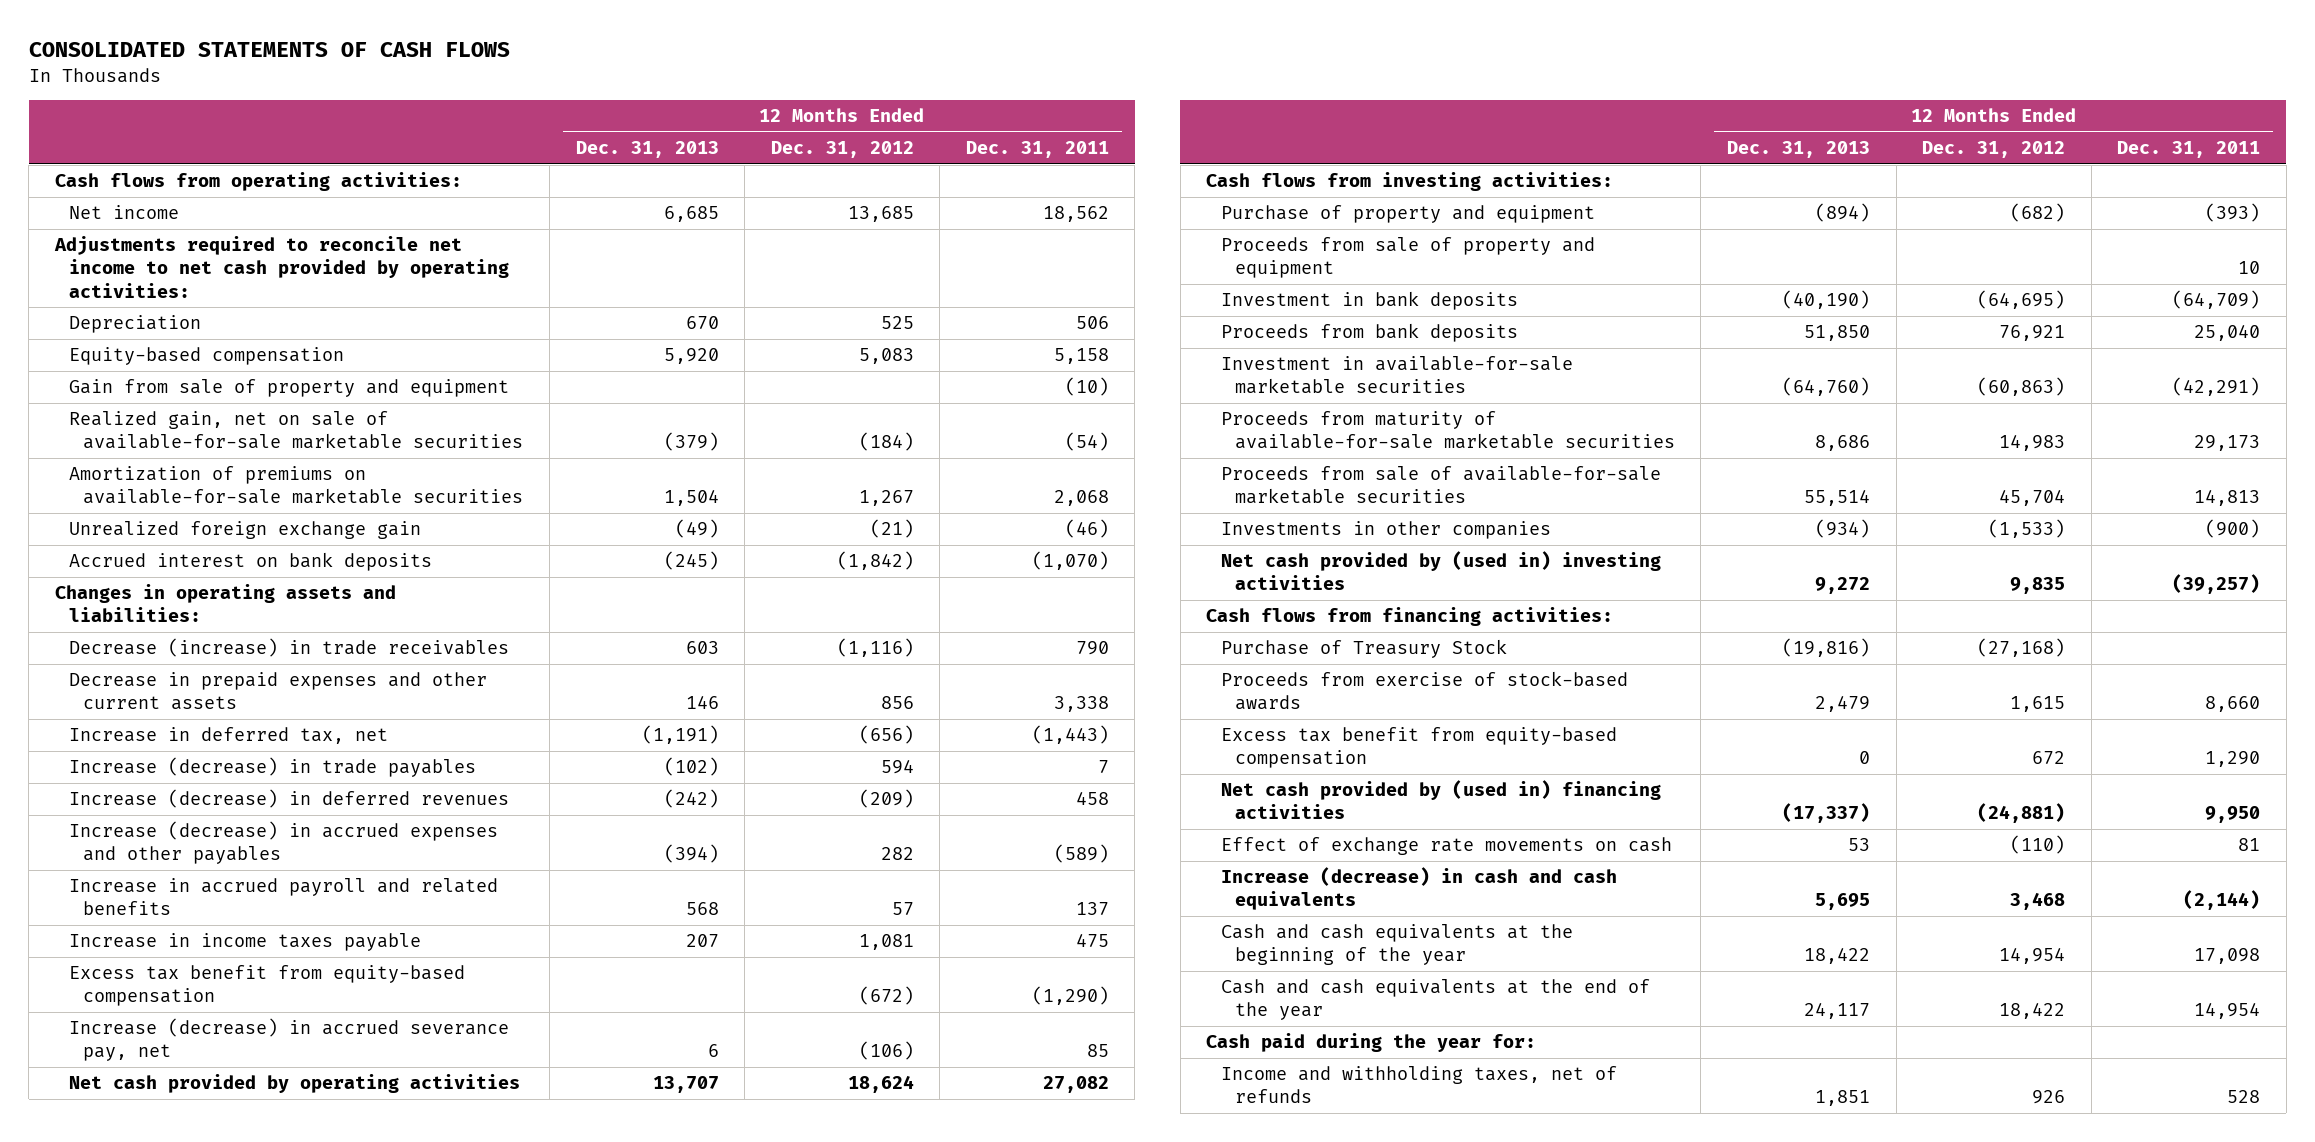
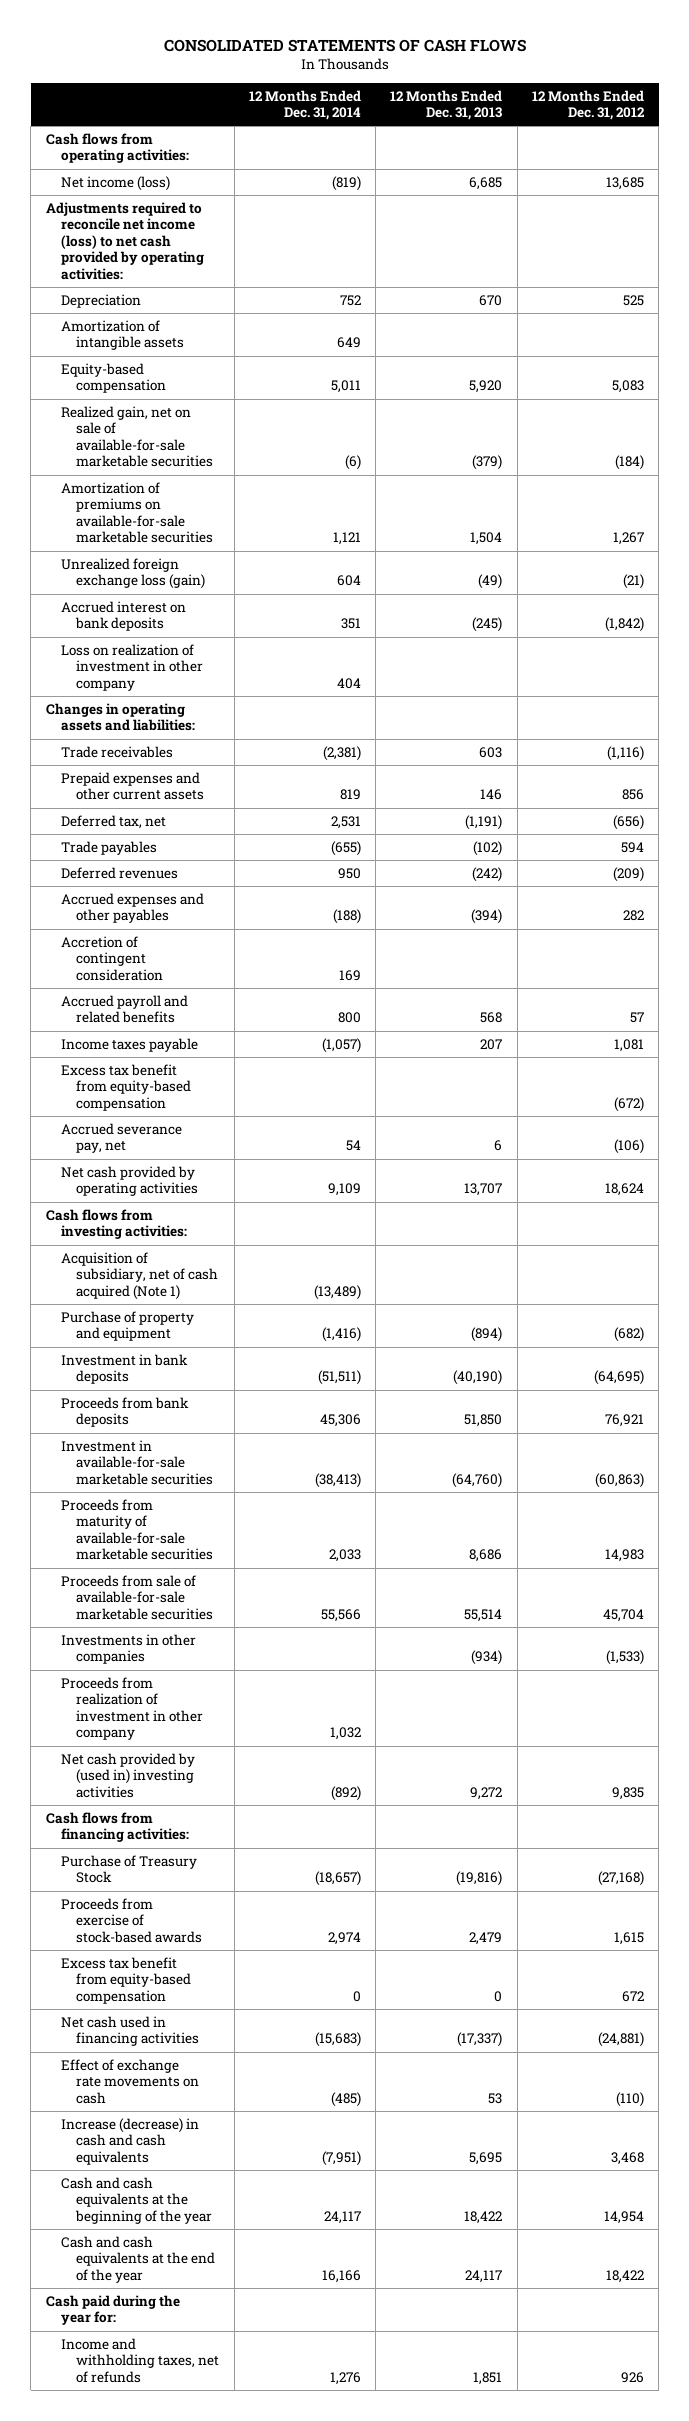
- | 12 Months Ended Dec. 31, 2013 | 12 Months Ended Dec. 31, 2012 | 12 Months Ended Dec. 31, 2011
+ | 12 Months Ended Dec. 31, 2014 | 12 Months Ended Dec. 31, 2013 | 12 Months Ended Dec. 31, 2012
- Net income | 6,685 | 13,685 | 18,562
- Adjustments required to reconcile net income to net cash provided by operating activities:
+ Net income (loss) | (819) | 6,685 | 13,685
+ Adjustments required to reconcile net income (loss) to net cash provided by operating activities:
+ Amortization of intangible assets | 649 | |
- Gain from sale of property and equipment | | | (10)
- Unrealized foreign exchange gain | (49) | (21) | (46)
+ Unrealized foreign exchange loss (gain) | 604 | (49) | (21)
+ Loss on realization of investment in other company | 404 | |
- Decrease (increase) in trade receivables | 603 | (1,116) | 790
- Decrease in prepaid expenses and other current assets | 146 | 856 | 3,338
- Increase in deferred tax, net | (1,191) | (656) | (1,443)
- Increase (decrease) in trade payables | (102) | 594 | 7
- Increase (decrease) in deferred revenues | (242) | (209) | 458
- Increase (decrease) in accrued expenses and other payables | (394) | 282 | (589)
- Increase in accrued payroll and related benefits | 568 | 57 | 137
- Increase in income taxes payable | 207 | 1,081 | 475
+ Trade receivables | (2,381) | 603 | (1,116)
+ Prepaid expenses and other current assets | 819 | 146 | 856
+ Deferred tax, net | 2,531 | (1,191) | (656)
+ Trade payables | (655) | (102) | 594
+ Deferred revenues | 950 | (242) | (209)
+ Accrued expenses and other payables | (188) | (394) | 282
+ Accretion of contingent consideration | 169 | |
+ Accrued payroll and related benefits | 800 | 568 | 57
+ Income taxes payable | (1,057) | 207 | 1,081
- Increase (decrease) in accrued severance pay, net | 6 | (106) | 85
+ Accrued severance pay, net | 54 | 6 | (106)
+ Acquisition of subsidiary, net of cash acquired (Note 1) | (13,489) | |
- Proceeds from sale of property and equipment | | | 10
+ Proceeds from realization of investment in other company | 1,032 | |
- Net cash provided by (used in) financing activities | (17,337) | (24,881) | 9,950
+ Net cash used in financing activities | (15,683) | (17,337) | (24,881)

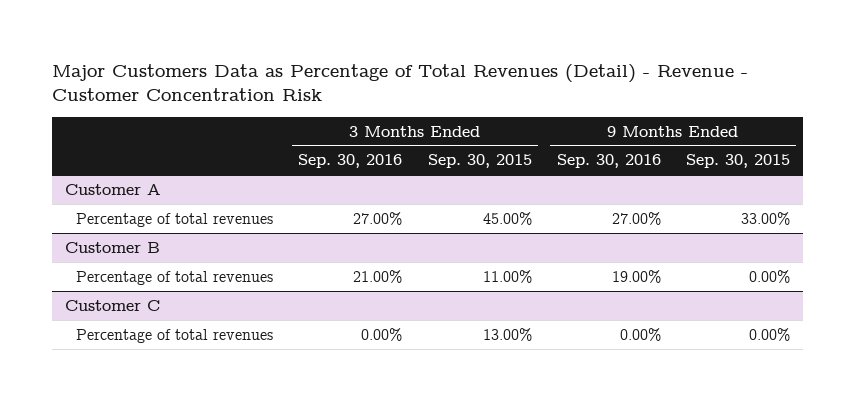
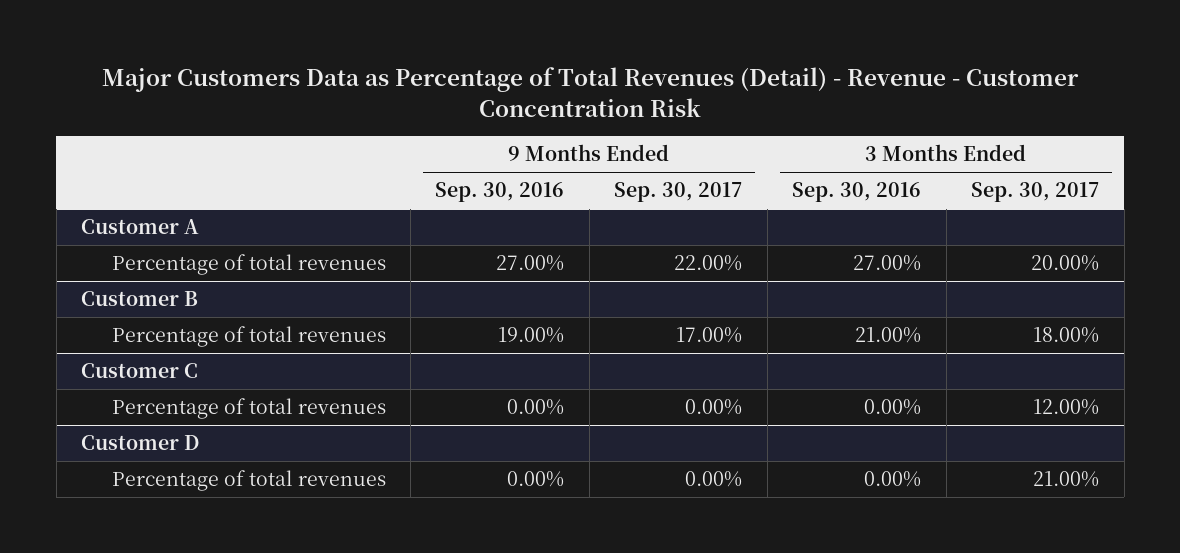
- | 3 Months Ended Sep. 30, 2016 | 3 Months Ended Sep. 30, 2015 | 9 Months Ended Sep. 30, 2016 | 9 Months Ended Sep. 30, 2015
+ | 9 Months Ended Sep. 30, 2016 | 9 Months Ended Sep. 30, 2017 | 3 Months Ended Sep. 30, 2016 | 3 Months Ended Sep. 30, 2017
+ Customer D
+ Percentage of total revenues | 0.00% | 0.00% | 0.00% | 21.00%

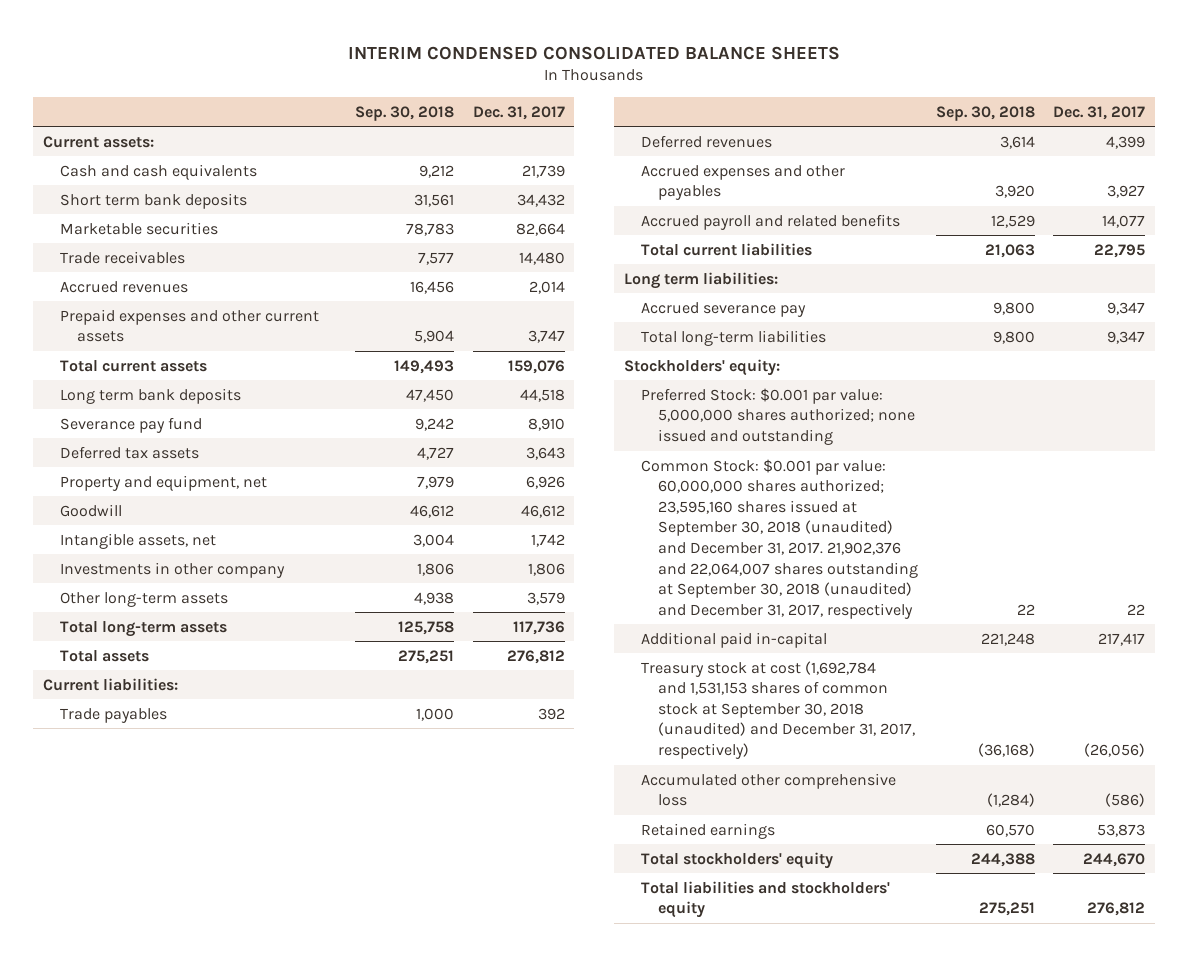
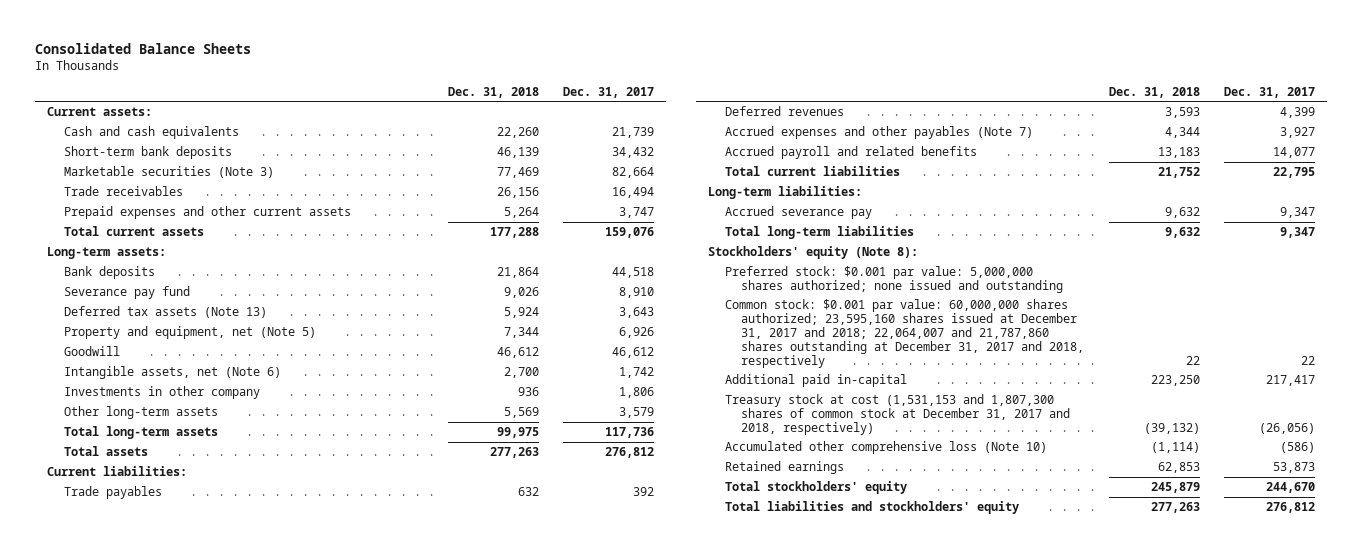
- INTERIM CONDENSED CONSOLIDATED BALANCE SHEETS
+ Consolidated Balance Sheets
- | Sep. 30, 2018 | Dec. 31, 2017
+ | Dec. 31, 2018 | Dec. 31, 2017
- Short term bank deposits | 31,561 | 34,432
- Marketable securities | 78,783 | 82,664
- Trade receivables | 7,577 | 14,480
- Accrued revenues | 16,456 | 2,014
+ Short-term bank deposits | 46,139 | 34,432
+ Marketable securities (Note 3) | 77,469 | 82,664
+ Trade receivables | 26,156 | 16,494
- Long term bank deposits | 47,450 | 44,518
+ Long-term assets:
+ Bank deposits | 21,864 | 44,518
- Deferred tax assets | 4,727 | 3,643
- Property and equipment, net | 7,979 | 6,926
+ Deferred tax assets (Note 13) | 5,924 | 3,643
+ Property and equipment, net (Note 5) | 7,344 | 6,926
- Intangible assets, net | 3,004 | 1,742
+ Intangible assets, net (Note 6) | 2,700 | 1,742
- Accrued expenses and other payables | 3,920 | 3,927
+ Accrued expenses and other payables (Note 7) | 4,344 | 3,927
- Long term liabilities:
+ Long-term liabilities:
- Stockholders' equity:
- Preferred Stock: $0.001 par value: 5,000,000 shares authorized; none issued and outstanding
- Common Stock: $0.001 par value: 60,000,000 shares authorized; 23,595,160 shares issued at September 30, 2018 (unaudited) and December 31, 2017. 21,902,376 and 22,064,007 shares outstanding at September 30, 2018 (unaudited) and December 31, 2017, respectively | 22 | 22
+ Stockholders' equity (Note 8):
+ Preferred stock: $0.001 par value: 5,000,000 shares authorized; none issued and outstanding
+ Common stock: $0.001 par value: 60,000,000 shares authorized; 23,595,160 shares issued at December 31, 2017 and 2018; 22,064,007 and 21,787,860 shares outstanding at December 31, 2017 and 2018, respectively | 22 | 22
- Treasury stock at cost (1,692,784 and 1,531,153 shares of common stock at September 30, 2018 (unaudited) and December 31, 2017, respectively) | (36,168) | (26,056)
- Accumulated other comprehensive loss | (1,284) | (586)
+ Treasury stock at cost (1,531,153 and 1,807,300 shares of common stock at December 31, 2017 and 2018, respectively) | (39,132) | (26,056)
+ Accumulated other comprehensive loss (Note 10) | (1,114) | (586)

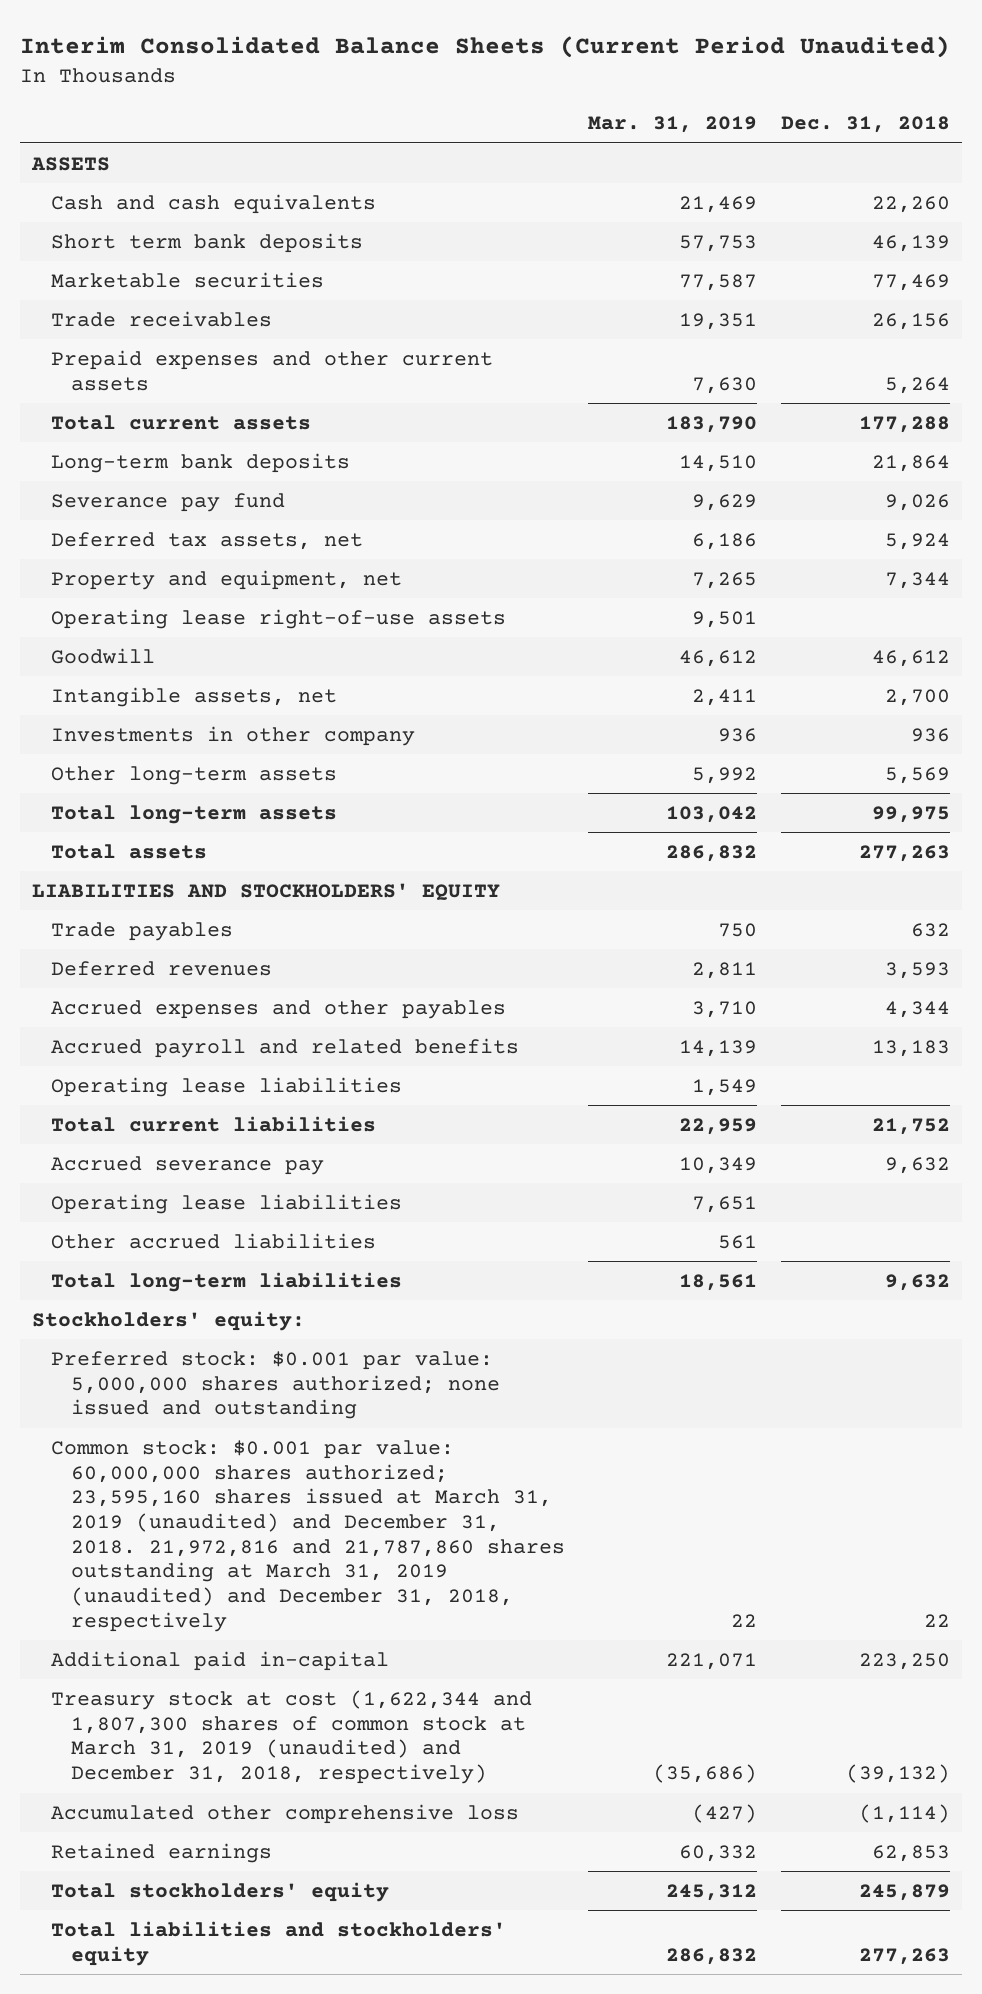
- Consolidated Balance Sheets
+ Interim Consolidated Balance Sheets (Current Period Unaudited)
- | Dec. 31, 2018 | Dec. 31, 2017
+ | Mar. 31, 2019 | Dec. 31, 2018
- Current assets:
+ ASSETS
- Short-term bank deposits | 46,139 | 34,432
- Marketable securities (Note 3) | 77,469 | 82,664
+ Short term bank deposits | 57,753 | 46,139
+ Marketable securities | 77,587 | 77,469
- Long-term assets:
- Bank deposits | 21,864 | 44,518
+ Long-term bank deposits | 14,510 | 21,864
- Deferred tax assets (Note 13) | 5,924 | 3,643
- Property and equipment, net (Note 5) | 7,344 | 6,926
+ Deferred tax assets, net | 6,186 | 5,924
+ Property and equipment, net | 7,265 | 7,344
+ Operating lease right-of-use assets | 9,501 |
- Intangible assets, net (Note 6) | 2,700 | 1,742
+ Intangible assets, net | 2,411 | 2,700
- Current liabilities:
+ LIABILITIES AND STOCKHOLDERS' EQUITY
- Accrued expenses and other payables (Note 7) | 4,344 | 3,927
+ Accrued expenses and other payables | 3,710 | 4,344
+ Operating lease liabilities | 1,549 |
- Long-term liabilities:
+ Operating lease liabilities | 7,651 |
+ Other accrued liabilities | 561 |
- Stockholders' equity (Note 8):
+ Stockholders' equity:
- Common stock: $0.001 par value: 60,000,000 shares authorized; 23,595,160 shares issued at December 31, 2017 and 2018; 22,064,007 and 21,787,860 shares outstanding at December 31, 2017 and 2018, respectively | 22 | 22
+ Common stock: $0.001 par value: 60,000,000 shares authorized; 23,595,160 shares issued at March 31, 2019 (unaudited) and December 31, 2018. 21,972,816 and 21,787,860 shares outstanding at March 31, 2019 (unaudited) and December 31, 2018, respectively | 22 | 22
- Treasury stock at cost (1,531,153 and 1,807,300 shares of common stock at December 31, 2017 and 2018, respectively) | (39,132) | (26,056)
- Accumulated other comprehensive loss (Note 10) | (1,114) | (586)
+ Treasury stock at cost (1,622,344 and 1,807,300 shares of common stock at March 31, 2019 (unaudited) and December 31, 2018, respectively) | (35,686) | (39,132)
+ Accumulated other comprehensive loss | (427) | (1,114)

